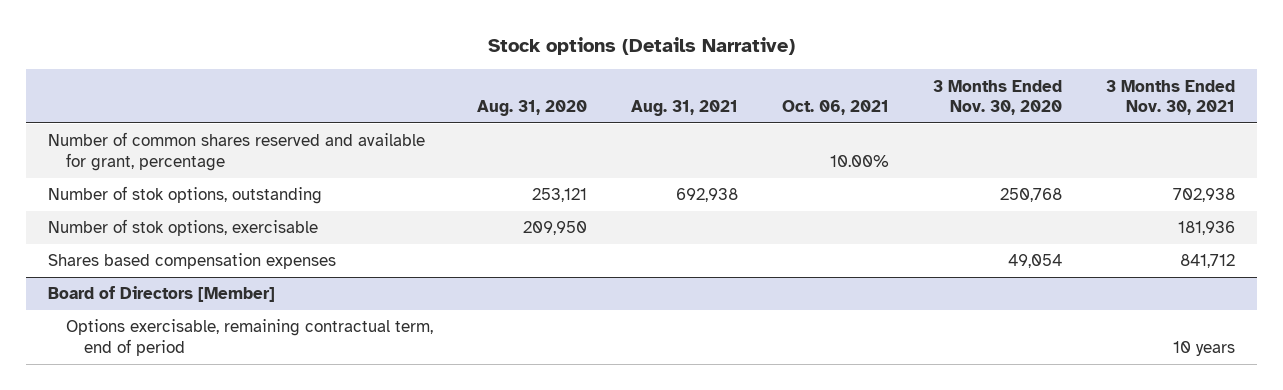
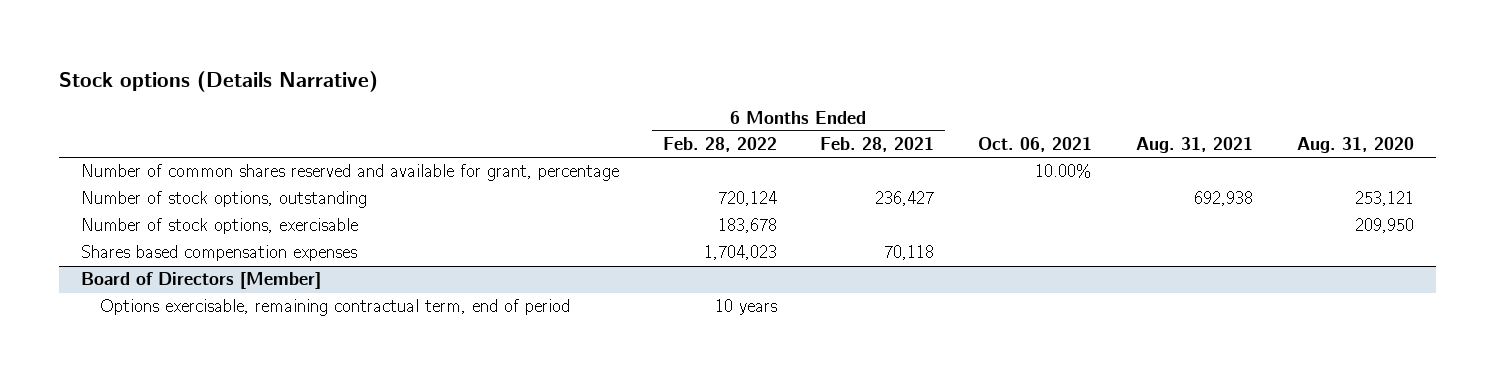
- | Aug. 31, 2020 | Aug. 31, 2021 | Oct. 06, 2021 | 3 Months Ended Nov. 30, 2020 | 3 Months Ended Nov. 30, 2021
+ | 6 Months Ended Feb. 28, 2022 | 6 Months Ended Feb. 28, 2021 | Oct. 06, 2021 | Aug. 31, 2021 | Aug. 31, 2020
- Number of stok options, outstanding | 253,121 | 692,938 | | 250,768 | 702,938
- Number of stok options, exercisable | 209,950 | | | | 181,936
+ Number of stock options, outstanding | 720,124 | 236,427 | | 692,938 | 253,121
+ Number of stock options, exercisable | 183,678 | | | | 209,950

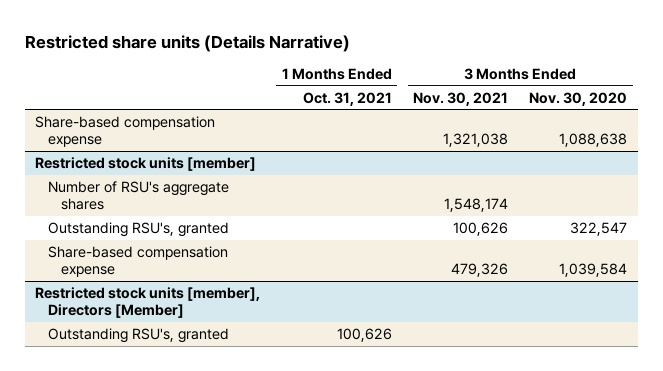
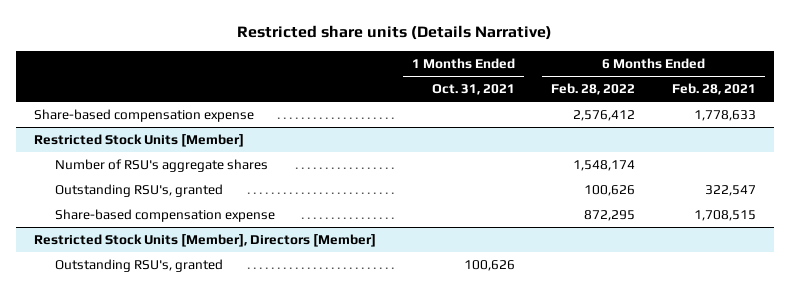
- | 1 Months Ended Oct. 31, 2021 | 3 Months Ended Nov. 30, 2021 | 3 Months Ended Nov. 30, 2020
+ | 1 Months Ended Oct. 31, 2021 | 6 Months Ended Feb. 28, 2022 | 6 Months Ended Feb. 28, 2021
- Restricted stock units [member]
+ Restricted Stock Units [Member]
- Restricted stock units [member], Directors [Member]
+ Restricted Stock Units [Member], Directors [Member]

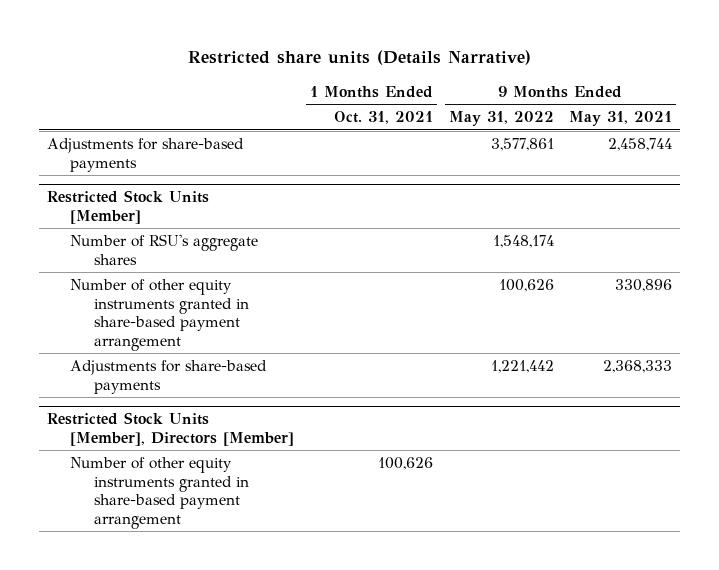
- | 1 Months Ended Oct. 31, 2021 | 6 Months Ended Feb. 28, 2022 | 6 Months Ended Feb. 28, 2021
+ | 1 Months Ended Oct. 31, 2021 | 9 Months Ended May 31, 2022 | 9 Months Ended May 31, 2021
- Share-based compensation expense | | 2,576,412 | 1,778,633
+ Adjustments for share-based payments | | 3,577,861 | 2,458,744
@ Restricted Stock Units [Member]
- Outstanding RSU's, granted | | 100,626 | 322,547
- Share-based compensation expense | | 872,295 | 1,708,515
+ Number of other equity instruments granted in share-based payment arrangement | | 100,626 | 330,896
+ Adjustments for share-based payments | | 1,221,442 | 2,368,333
@ Restricted Stock Units [Member], Directors [Member]
- Outstanding RSU's, granted | 100,626 | |
+ Number of other equity instruments granted in share-based payment arrangement | 100,626 | |

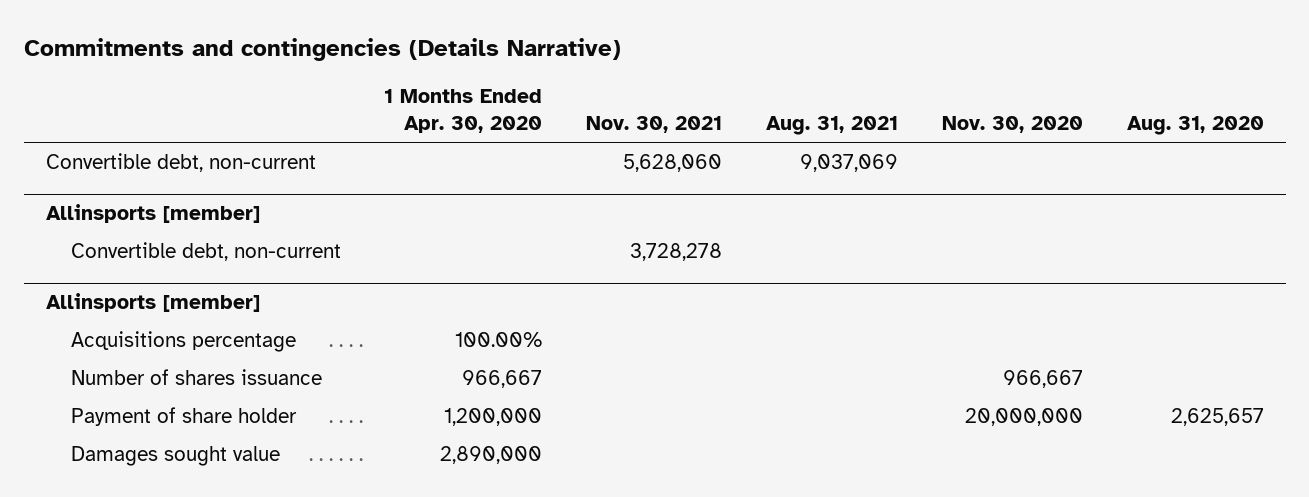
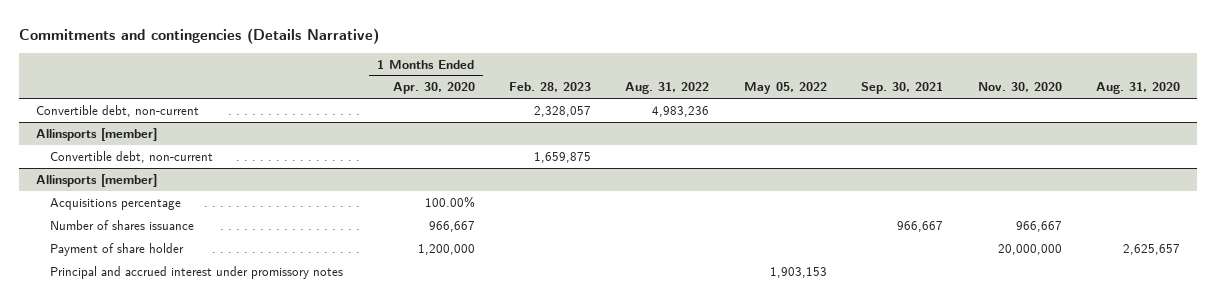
- | 1 Months Ended Apr. 30, 2020 | Nov. 30, 2021 | Aug. 31, 2021 | Nov. 30, 2020 | Aug. 31, 2020
+ | 1 Months Ended Apr. 30, 2020 | Feb. 28, 2023 | Aug. 31, 2022 | May 05, 2022 | Sep. 30, 2021 | Nov. 30, 2020 | Aug. 31, 2020
@ Allinsports [member]
- Damages sought value | 2,890,000 | | | |
+ Principal and accrued interest under promissory notes | | | | 1,903,153 | | |

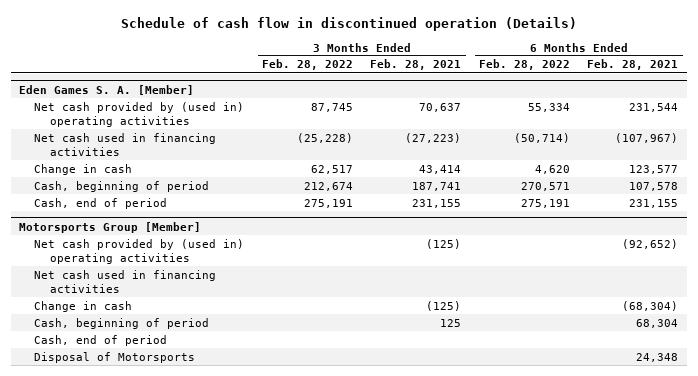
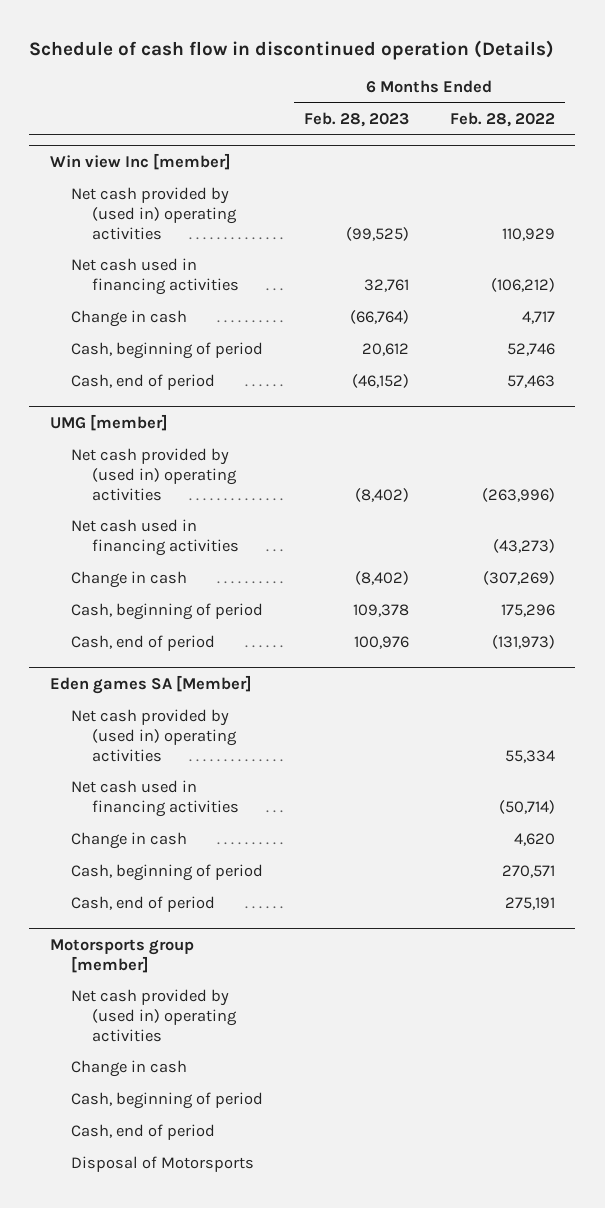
- | 3 Months Ended Feb. 28, 2022 | 3 Months Ended Feb. 28, 2021 | 6 Months Ended Feb. 28, 2022 | 6 Months Ended Feb. 28, 2021
+ | 6 Months Ended Feb. 28, 2023 | 6 Months Ended Feb. 28, 2022
- Eden Games S. A. [Member]
+ Win view Inc [member]
+ Net cash provided by (used in) operating activities | (99,525) | 110,929
+ Net cash used in financing activities | 32,761 | (106,212)
+ Change in cash | (66,764) | 4,717
+ Cash, beginning of period | 20,612 | 52,746
+ Cash, end of period | (46,152) | 57,463
+ UMG [member]
+ Net cash provided by (used in) operating activities | (8,402) | (263,996)
+ Net cash used in financing activities | | (43,273)
+ Change in cash | (8,402) | (307,269)
+ Cash, beginning of period | 109,378 | 175,296
+ Cash, end of period | 100,976 | (131,973)
+ Eden games SA [Member]
- Motorsports Group [Member]
+ Motorsports group [member]
- Net cash used in financing activities

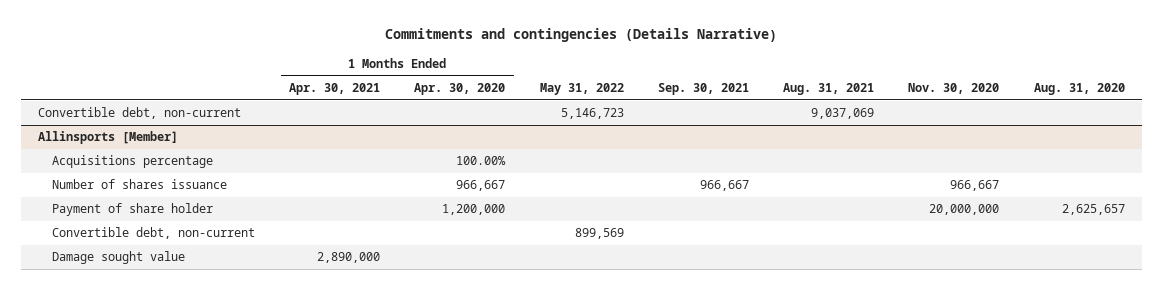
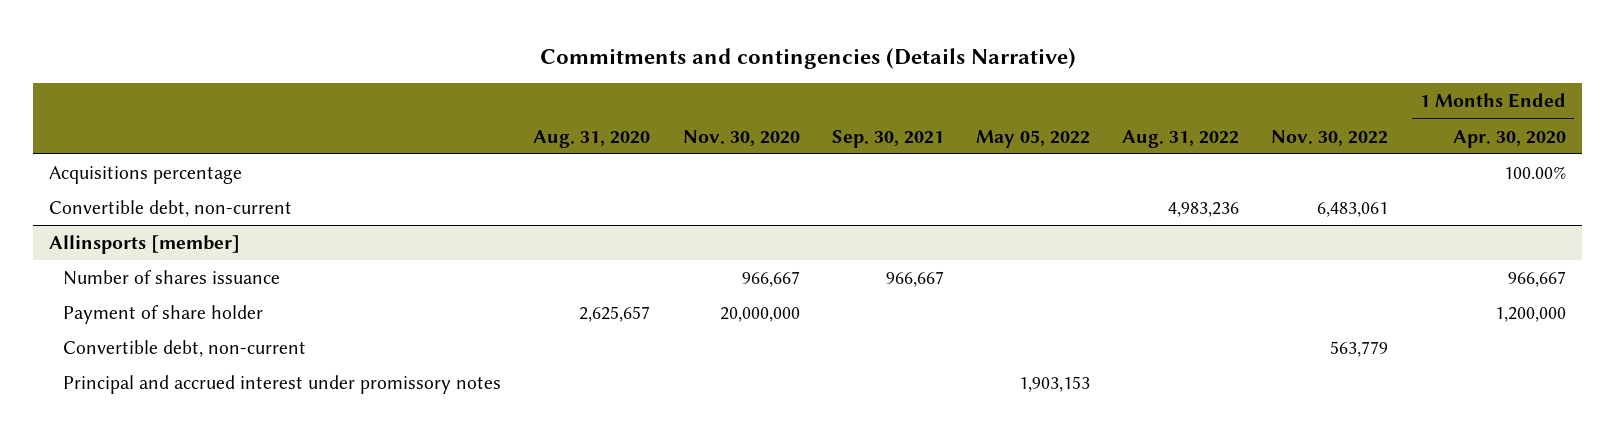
- | 1 Months Ended Apr. 30, 2021 | 1 Months Ended Apr. 30, 2020 | May 31, 2022 | Sep. 30, 2021 | Aug. 31, 2021 | Nov. 30, 2020 | Aug. 31, 2020
+ | Aug. 31, 2020 | Nov. 30, 2020 | Sep. 30, 2021 | May 05, 2022 | Aug. 31, 2022 | Nov. 30, 2022 | 1 Months Ended Apr. 30, 2020
+ Acquisitions percentage | | | | | | | 100.00%
- Allinsports [Member]
- Acquisitions percentage | | 100.00% | | | | |
+ Allinsports [member]
- Damage sought value | 2,890,000 | | | | | |
+ Principal and accrued interest under promissory notes | | | | 1,903,153 | | |

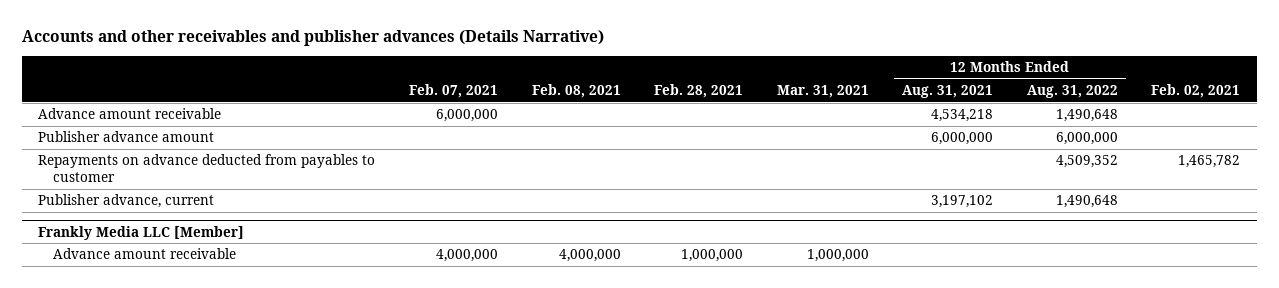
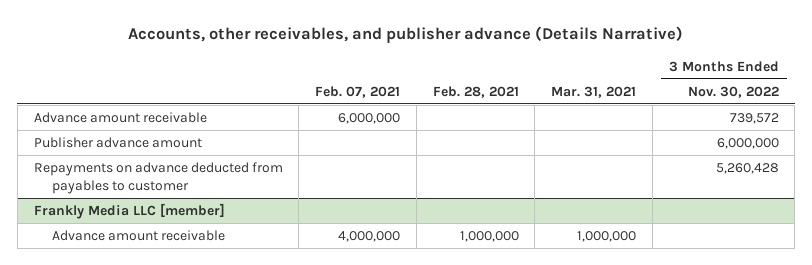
- Accounts and other receivables and publisher advances (Details Narrative)
+ Accounts, other receivables, and publisher advance (Details Narrative)
- | Feb. 07, 2021 | Feb. 08, 2021 | Feb. 28, 2021 | Mar. 31, 2021 | 12 Months Ended Aug. 31, 2021 | 12 Months Ended Aug. 31, 2022 | Feb. 02, 2021
+ | Feb. 07, 2021 | Feb. 28, 2021 | Mar. 31, 2021 | 3 Months Ended Nov. 30, 2022
- Publisher advance, current | | | | | 3,197,102 | 1,490,648 |
- Frankly Media LLC [Member]
+ Frankly Media LLC [member]

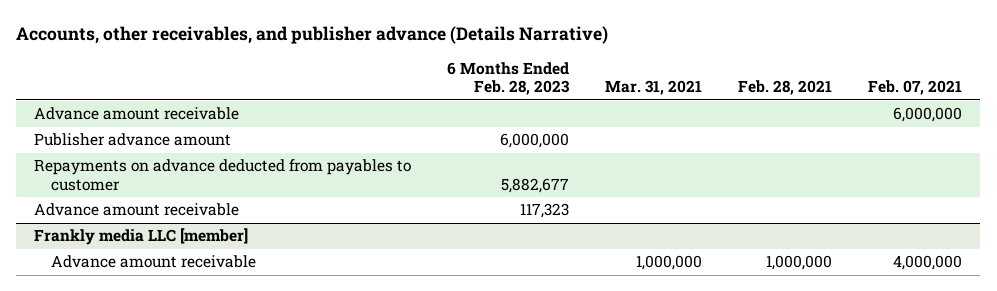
- | Feb. 07, 2021 | Feb. 28, 2021 | Mar. 31, 2021 | 3 Months Ended Nov. 30, 2022
+ | 6 Months Ended Feb. 28, 2023 | Mar. 31, 2021 | Feb. 28, 2021 | Feb. 07, 2021
- Frankly Media LLC [member]
+ Advance amount receivable | 117,323 | | |
+ Frankly media LLC [member]

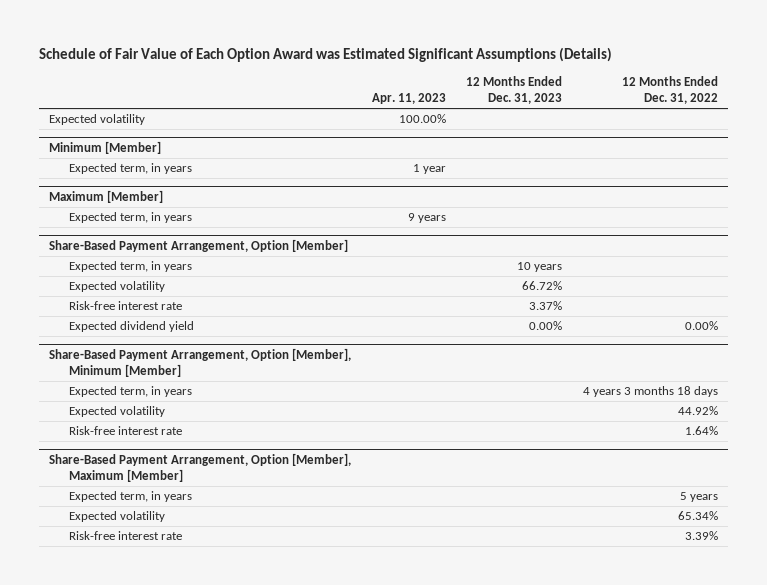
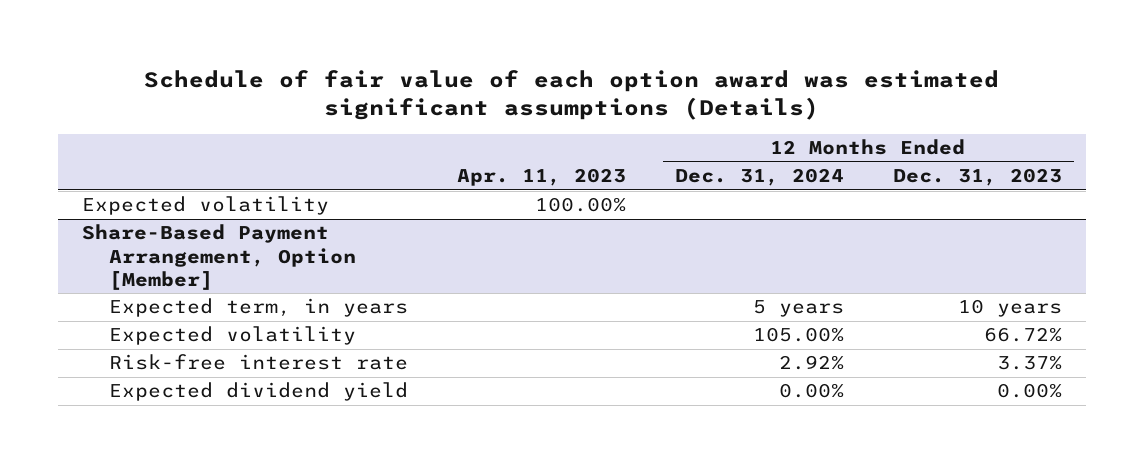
- Schedule of Fair Value of Each Option Award was Estimated Significant Assumptions (Details)
+ Schedule of fair value of each option award was estimated significant assumptions (Details)
- | Apr. 11, 2023 | 12 Months Ended Dec. 31, 2023 | 12 Months Ended Dec. 31, 2022
+ | Apr. 11, 2023 | 12 Months Ended Dec. 31, 2024 | 12 Months Ended Dec. 31, 2023
- Minimum [Member]
- Expected term, in years | 1 year | |
- Maximum [Member]
- Expected term, in years | 9 years | |
- Share-Based Payment Arrangement, Option [Member], Minimum [Member]
- Expected term, in years | | | 4 years 3 months 18 days
- Expected volatility | | | 44.92%
- Risk-free interest rate | | | 1.64%
- Share-Based Payment Arrangement, Option [Member], Maximum [Member]
- Expected term, in years | | | 5 years
- Expected volatility | | | 65.34%
- Risk-free interest rate | | | 3.39%

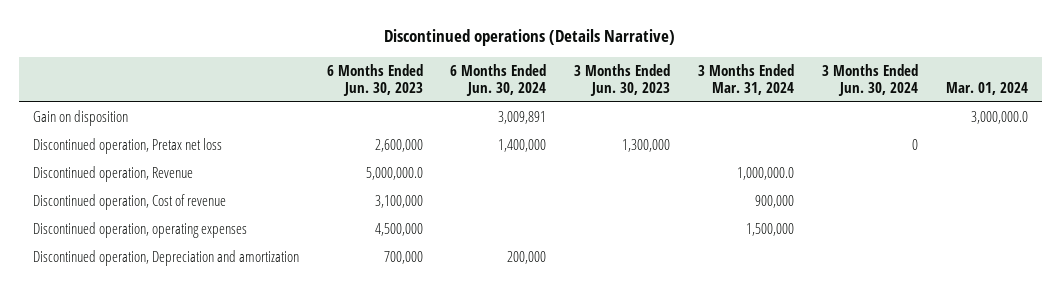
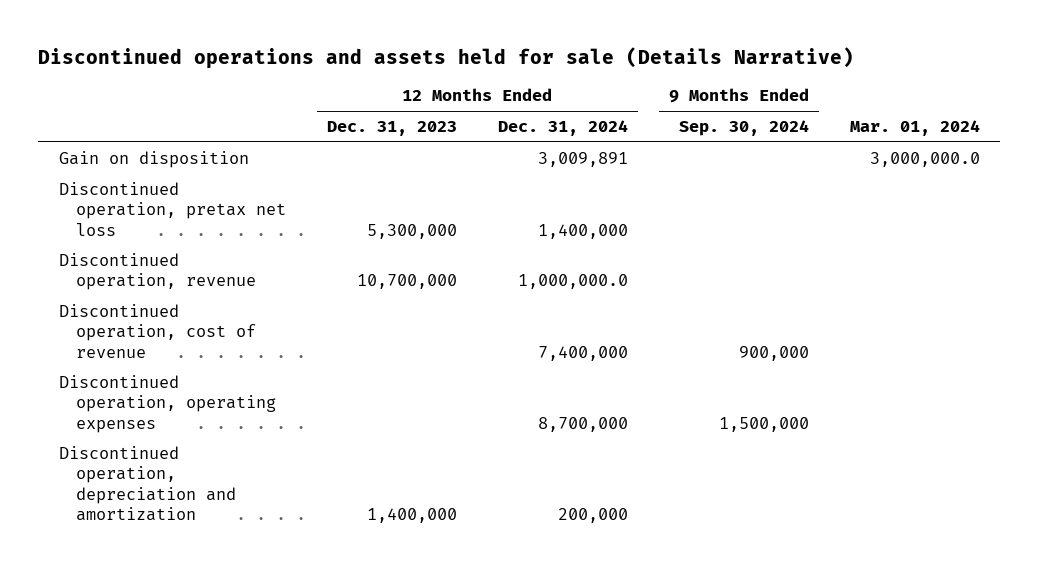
- Discontinued operations (Details Narrative)
+ Discontinued operations and assets held for sale (Details Narrative)
- | 6 Months Ended Jun. 30, 2023 | 6 Months Ended Jun. 30, 2024 | 3 Months Ended Jun. 30, 2023 | 3 Months Ended Mar. 31, 2024 | 3 Months Ended Jun. 30, 2024 | Mar. 01, 2024
+ | 12 Months Ended Dec. 31, 2023 | 12 Months Ended Dec. 31, 2024 | 9 Months Ended Sep. 30, 2024 | Mar. 01, 2024
- Discontinued operation, Pretax net loss | 2,600,000 | 1,400,000 | 1,300,000 | | 0 |
- Discontinued operation, Revenue | 5,000,000.0 | | | 1,000,000.0 | |
- Discontinued operation, Cost of revenue | 3,100,000 | | | 900,000 | |
+ Discontinued operation, pretax net loss | 5,300,000 | 1,400,000 | |
+ Discontinued operation, revenue | 10,700,000 | 1,000,000.0 | |
+ Discontinued operation, cost of revenue | | 7,400,000 | 900,000 |
- Discontinued operation, Depreciation and amortization | 700,000 | 200,000 | | | |
+ Discontinued operation, depreciation and amortization | 1,400,000 | 200,000 | |

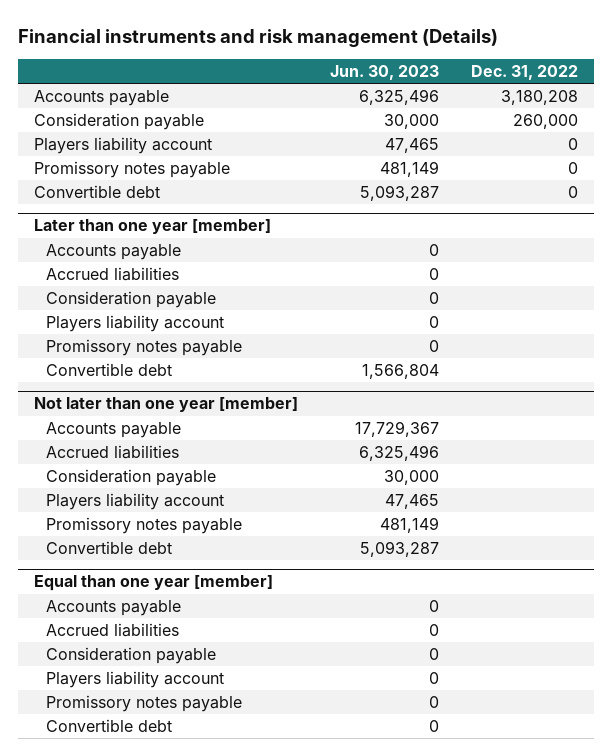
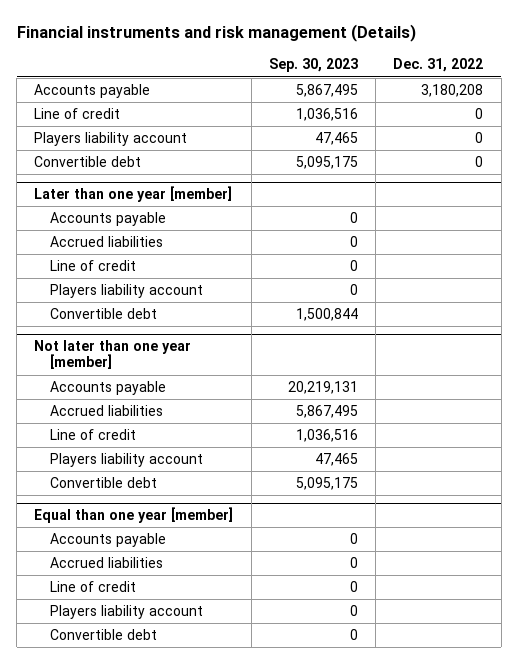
- | Jun. 30, 2023 | Dec. 31, 2022
+ | Sep. 30, 2023 | Dec. 31, 2022
- Consideration payable | 30,000 | 260,000
+ Line of credit | 1,036,516 | 0
- Promissory notes payable | 481,149 | 0
@ Later than one year [member]
- Consideration payable | 0 |
+ Line of credit | 0 |
- Promissory notes payable | 0 |
@ Not later than one year [member]
- Consideration payable | 30,000 |
+ Line of credit | 1,036,516 |
- Promissory notes payable | 481,149 |
@ Equal than one year [member]
- Consideration payable | 0 |
+ Line of credit | 0 |
- Promissory notes payable | 0 |

